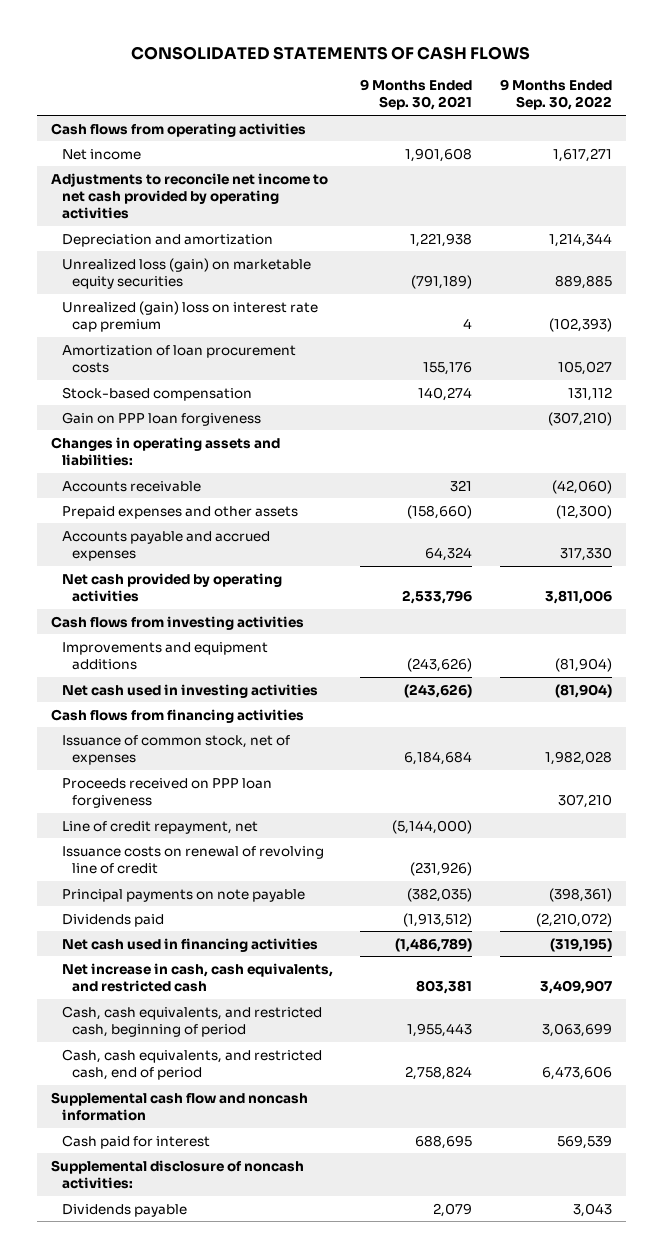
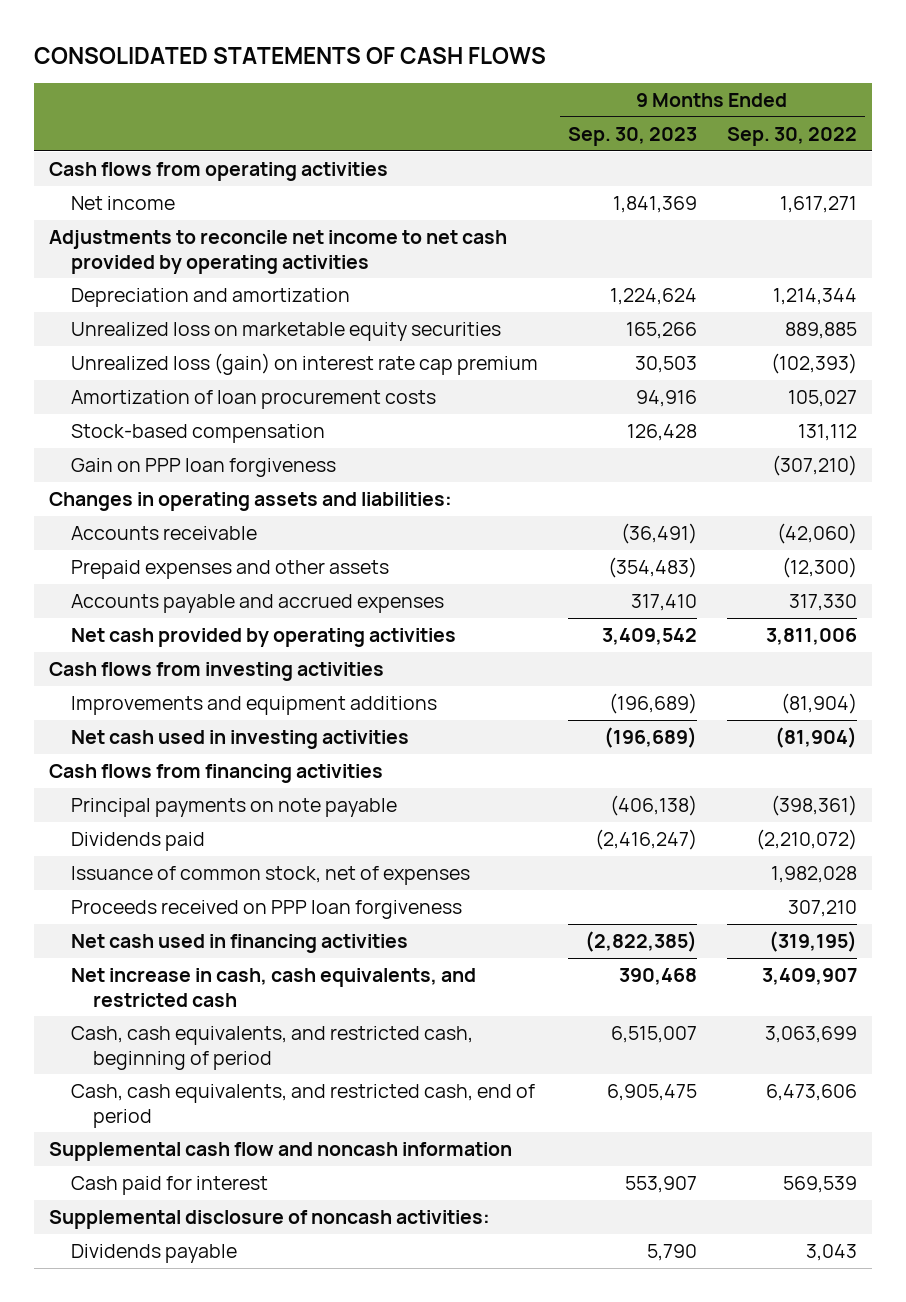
- | 9 Months Ended Sep. 30, 2021 | 9 Months Ended Sep. 30, 2022
+ | 9 Months Ended Sep. 30, 2023 | 9 Months Ended Sep. 30, 2022
- Unrealized loss (gain) on marketable equity securities | (791,189) | 889,885
- Unrealized (gain) loss on interest rate cap premium | 4 | (102,393)
+ Unrealized loss on marketable equity securities | 165,266 | 889,885
+ Unrealized loss (gain) on interest rate cap premium | 30,503 | (102,393)
- Line of credit repayment, net | (5,144,000) |
- Issuance costs on renewal of revolving line of credit | (231,926) |
moved down: Issuance of common stock, net of expenses | | 1,982,028
moved down: Proceeds received on PPP loan forgiveness | | 307,210

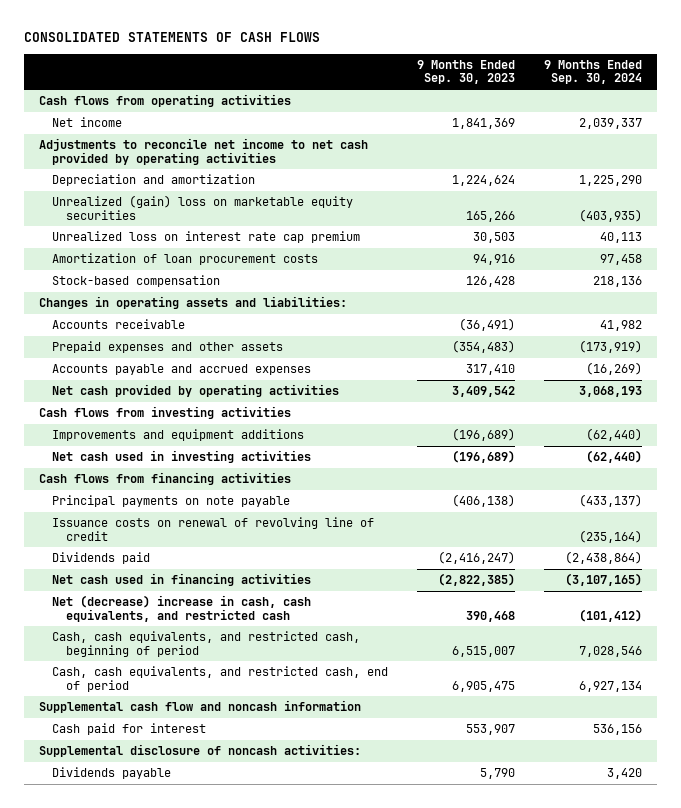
- | 9 Months Ended Sep. 30, 2023 | 9 Months Ended Sep. 30, 2022
+ | 9 Months Ended Sep. 30, 2023 | 9 Months Ended Sep. 30, 2024
- Unrealized loss on marketable equity securities | 165,266 | 889,885
- Unrealized loss (gain) on interest rate cap premium | 30,503 | (102,393)
+ Unrealized (gain) loss on marketable equity securities | 165,266 | (403,935)
+ Unrealized loss on interest rate cap premium | 30,503 | 40,113
- Gain on PPP loan forgiveness | | (307,210)
+ Issuance costs on renewal of revolving line of credit | | (235,164)
- Issuance of common stock, net of expenses | | 1,982,028
- Proceeds received on PPP loan forgiveness | | 307,210
- Net increase in cash, cash equivalents, and restricted cash | 390,468 | 3,409,907
+ Net (decrease) increase in cash, cash equivalents, and restricted cash | 390,468 | (101,412)

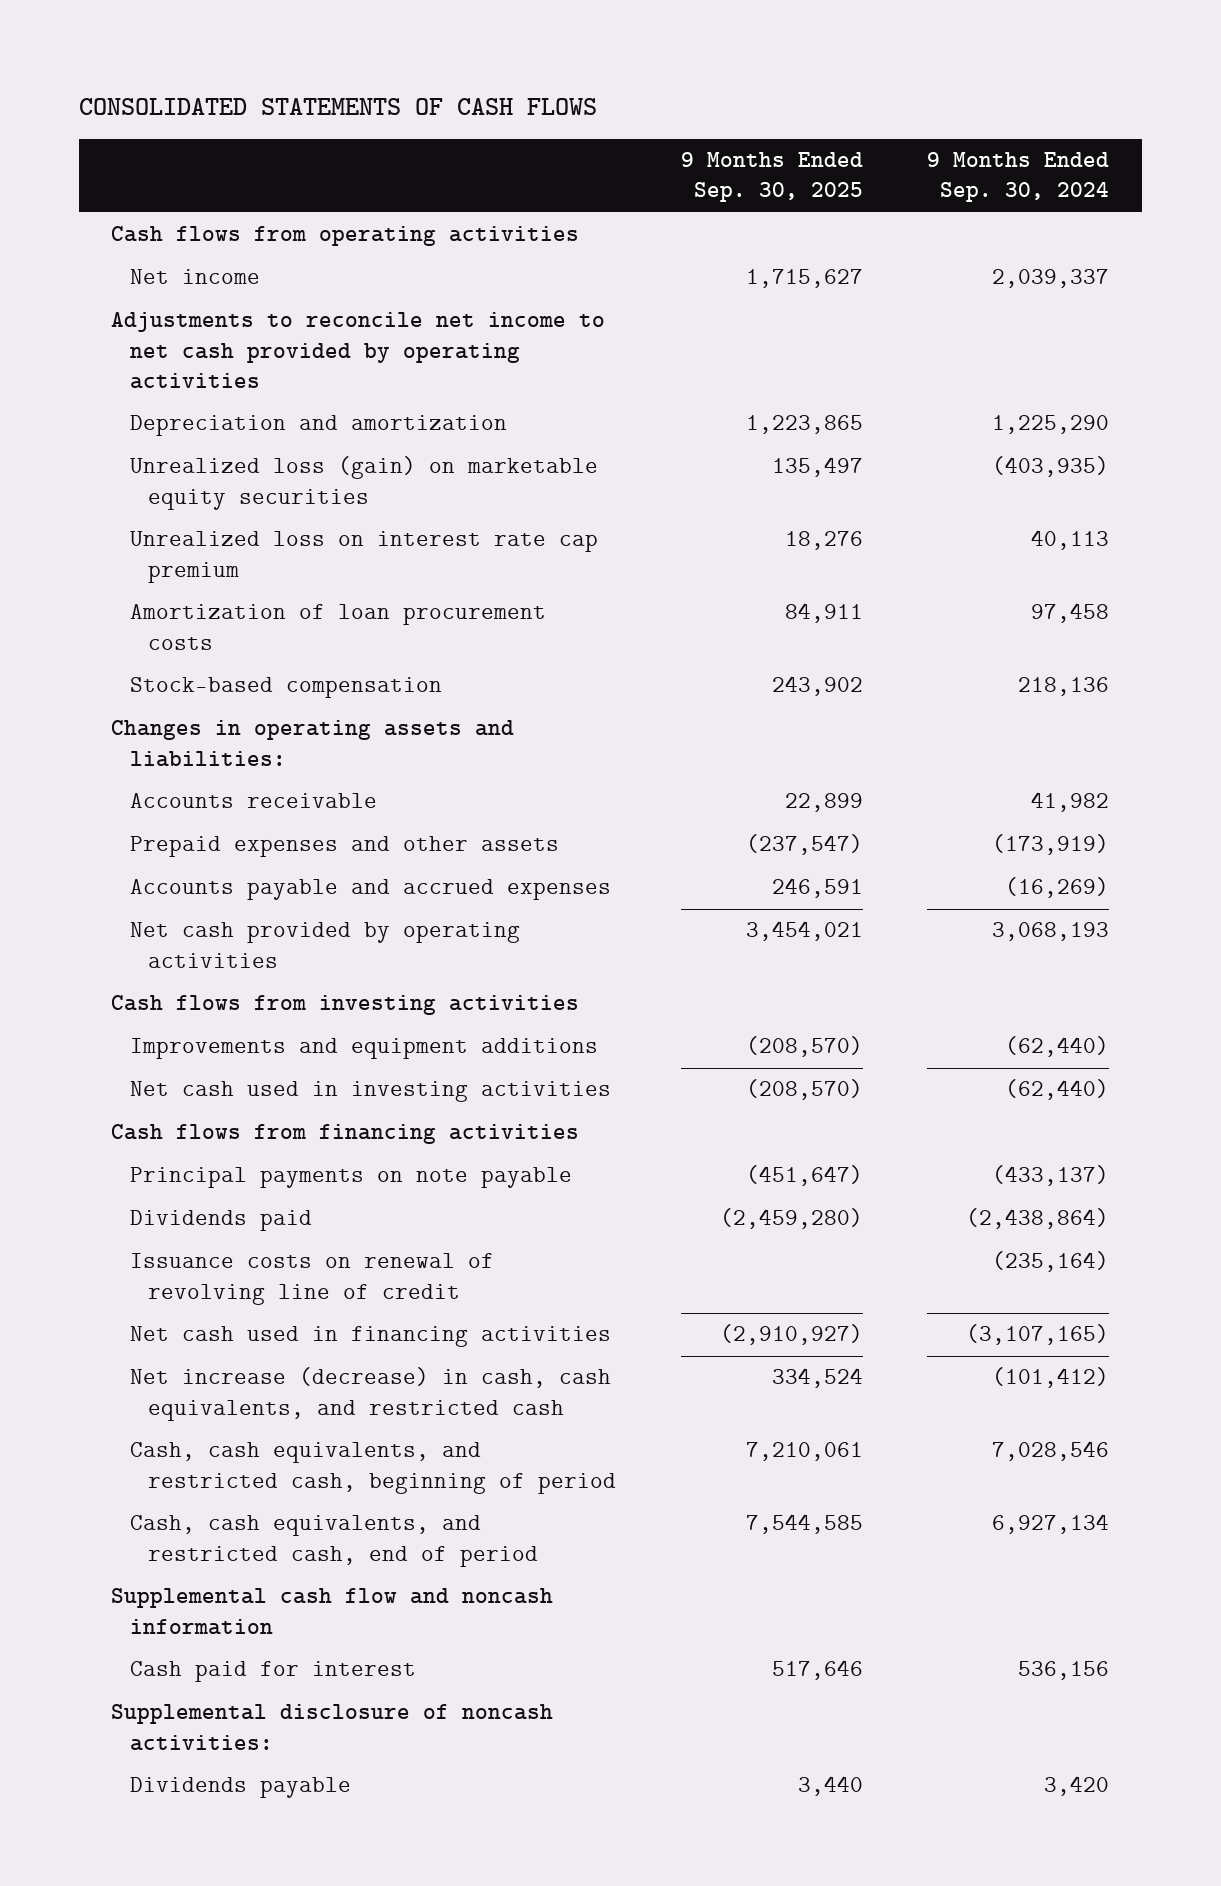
- | 9 Months Ended Sep. 30, 2023 | 9 Months Ended Sep. 30, 2024
+ | 9 Months Ended Sep. 30, 2025 | 9 Months Ended Sep. 30, 2024
- Unrealized (gain) loss on marketable equity securities | 165,266 | (403,935)
+ Unrealized loss (gain) on marketable equity securities | 135,497 | (403,935)
moved down: Issuance costs on renewal of revolving line of credit | | (235,164)
- Net (decrease) increase in cash, cash equivalents, and restricted cash | 390,468 | (101,412)
+ Net increase (decrease) in cash, cash equivalents, and restricted cash | 334,524 | (101,412)

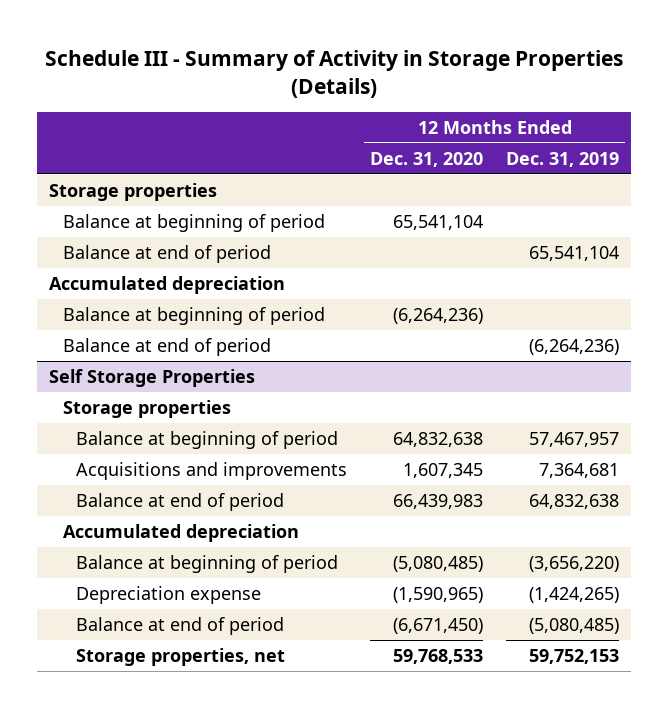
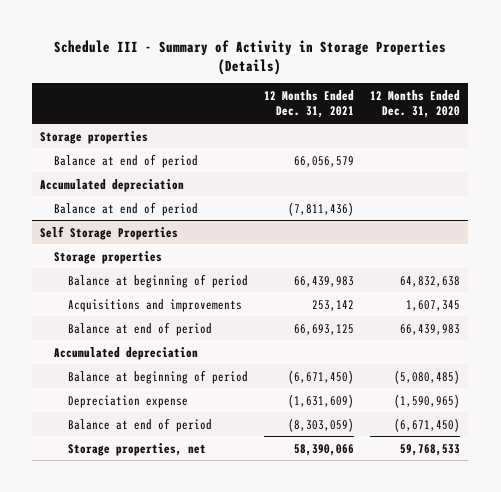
- | 12 Months Ended Dec. 31, 2020 | 12 Months Ended Dec. 31, 2019
+ | 12 Months Ended Dec. 31, 2021 | 12 Months Ended Dec. 31, 2020
- Balance at beginning of period | 65,541,104 |
- Balance at beginning of period | (6,264,236) |

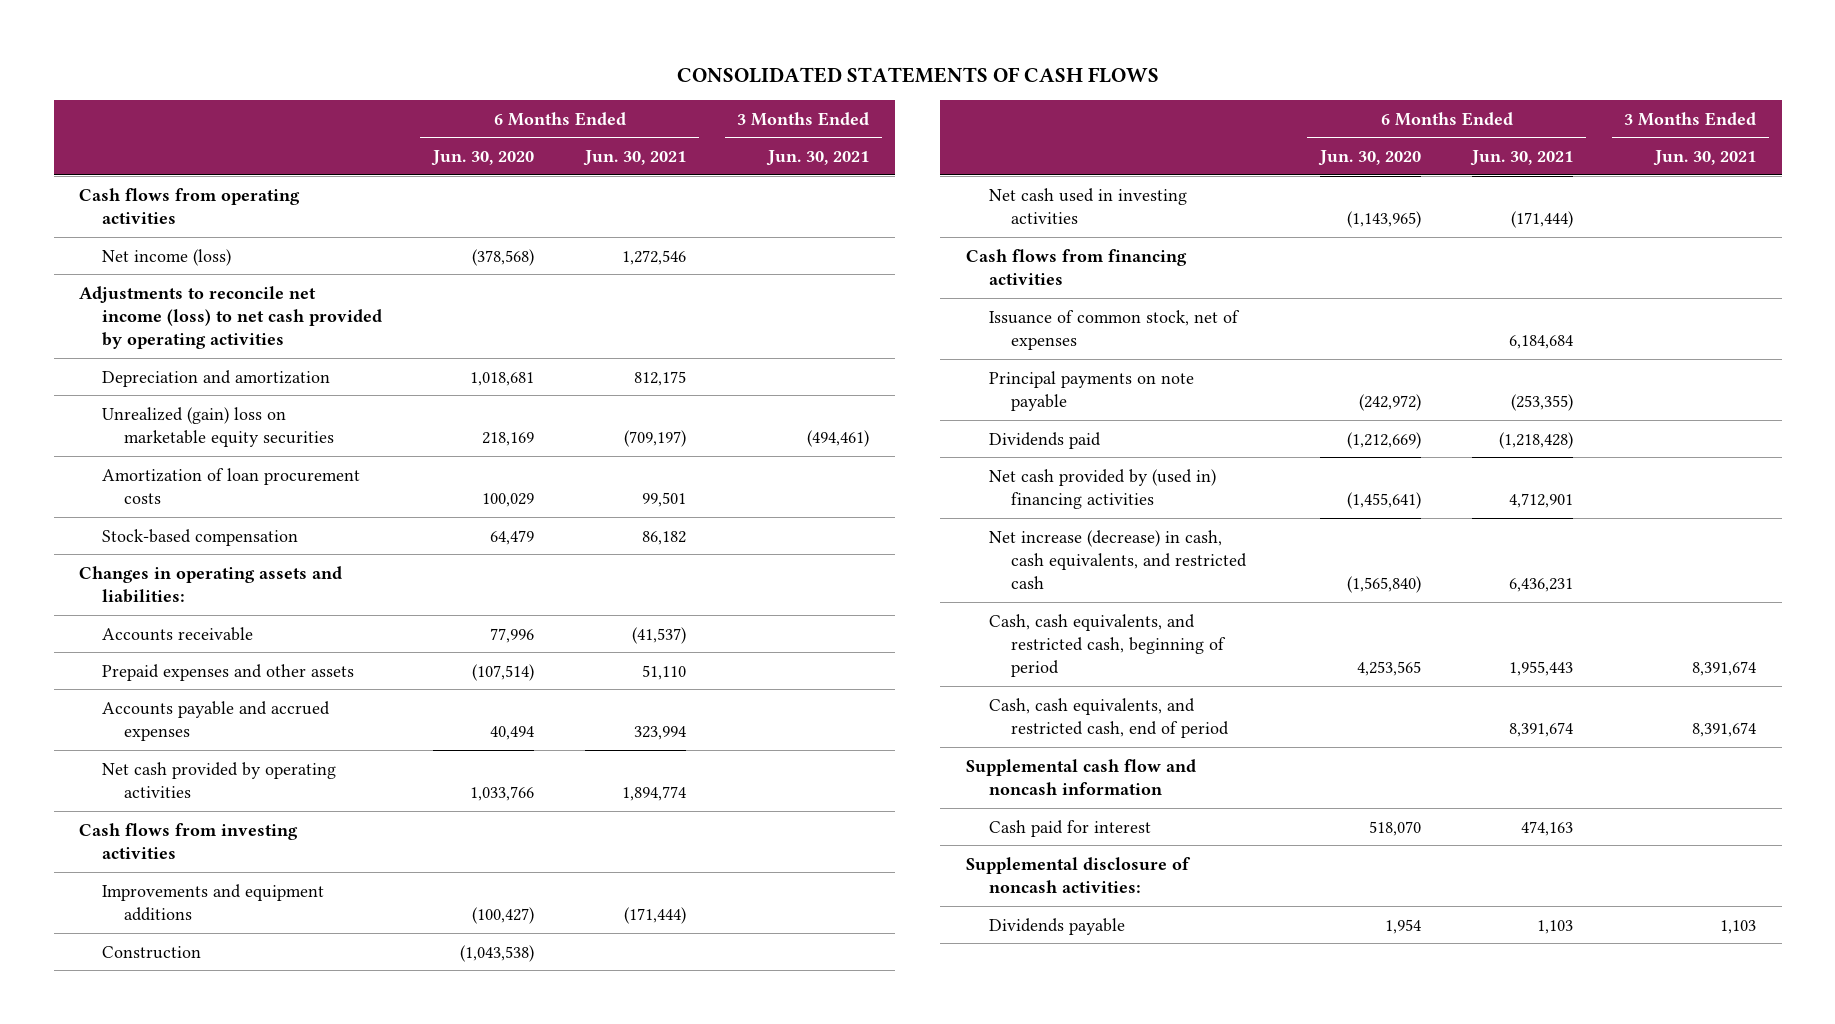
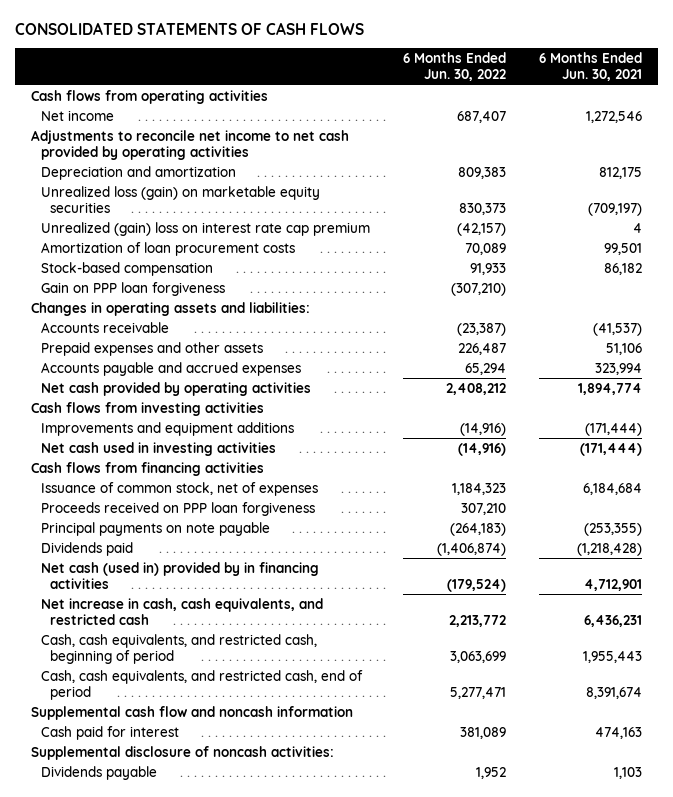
- | 6 Months Ended Jun. 30, 2020 | 6 Months Ended Jun. 30, 2021 | 3 Months Ended Jun. 30, 2021
+ | 6 Months Ended Jun. 30, 2022 | 6 Months Ended Jun. 30, 2021
- Net income (loss) | (378,568) | 1,272,546 |
- Adjustments to reconcile net income (loss) to net cash provided by operating activities
+ Net income | 687,407 | 1,272,546
+ Adjustments to reconcile net income to net cash provided by operating activities
- Unrealized (gain) loss on marketable equity securities | 218,169 | (709,197) | (494,461)
+ Unrealized loss (gain) on marketable equity securities | 830,373 | (709,197)
+ Unrealized (gain) loss on interest rate cap premium | (42,157) | 4
+ Gain on PPP loan forgiveness | (307,210) |
- Prepaid expenses and other assets | (107,514) | 51,110 |
+ Prepaid expenses and other assets | 226,487 | 51,106
- Construction | (1,043,538) | |
+ Proceeds received on PPP loan forgiveness | 307,210 |
- Net cash provided by (used in) financing activities | (1,455,641) | 4,712,901 |
- Net increase (decrease) in cash, cash equivalents, and restricted cash | (1,565,840) | 6,436,231 |
+ Net cash (used in) provided by in financing activities | (179,524) | 4,712,901
+ Net increase in cash, cash equivalents, and restricted cash | 2,213,772 | 6,436,231

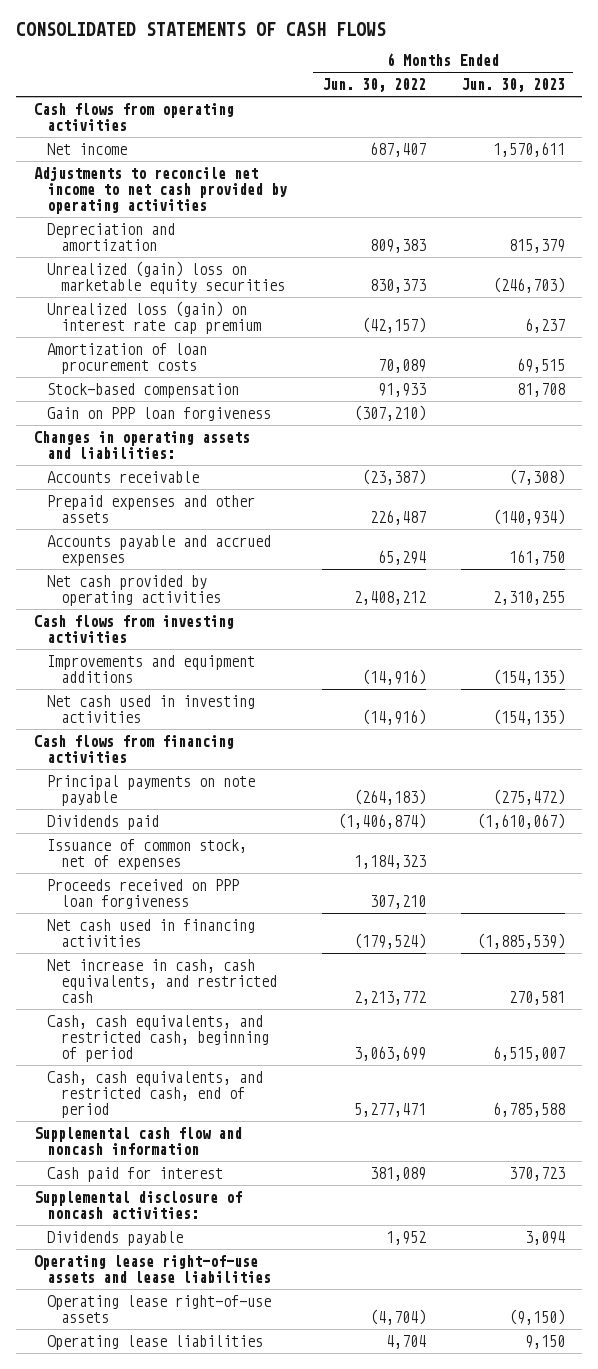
- | 6 Months Ended Jun. 30, 2022 | 6 Months Ended Jun. 30, 2021
+ | 6 Months Ended Jun. 30, 2022 | 6 Months Ended Jun. 30, 2023
- Unrealized loss (gain) on marketable equity securities | 830,373 | (709,197)
- Unrealized (gain) loss on interest rate cap premium | (42,157) | 4
+ Unrealized (gain) loss on marketable equity securities | 830,373 | (246,703)
+ Unrealized loss (gain) on interest rate cap premium | (42,157) | 6,237
- Net cash (used in) provided by in financing activities | (179,524) | 4,712,901
moved down: Issuance of common stock, net of expenses | 1,184,323 |
moved down: Proceeds received on PPP loan forgiveness | 307,210 |
+ Net cash used in financing activities | (179,524) | (1,885,539)
+ Operating lease right-of-use assets and lease liabilities
+ Operating lease right-of-use assets | (4,704) | (9,150)
+ Operating lease liabilities | 4,704 | 9,150

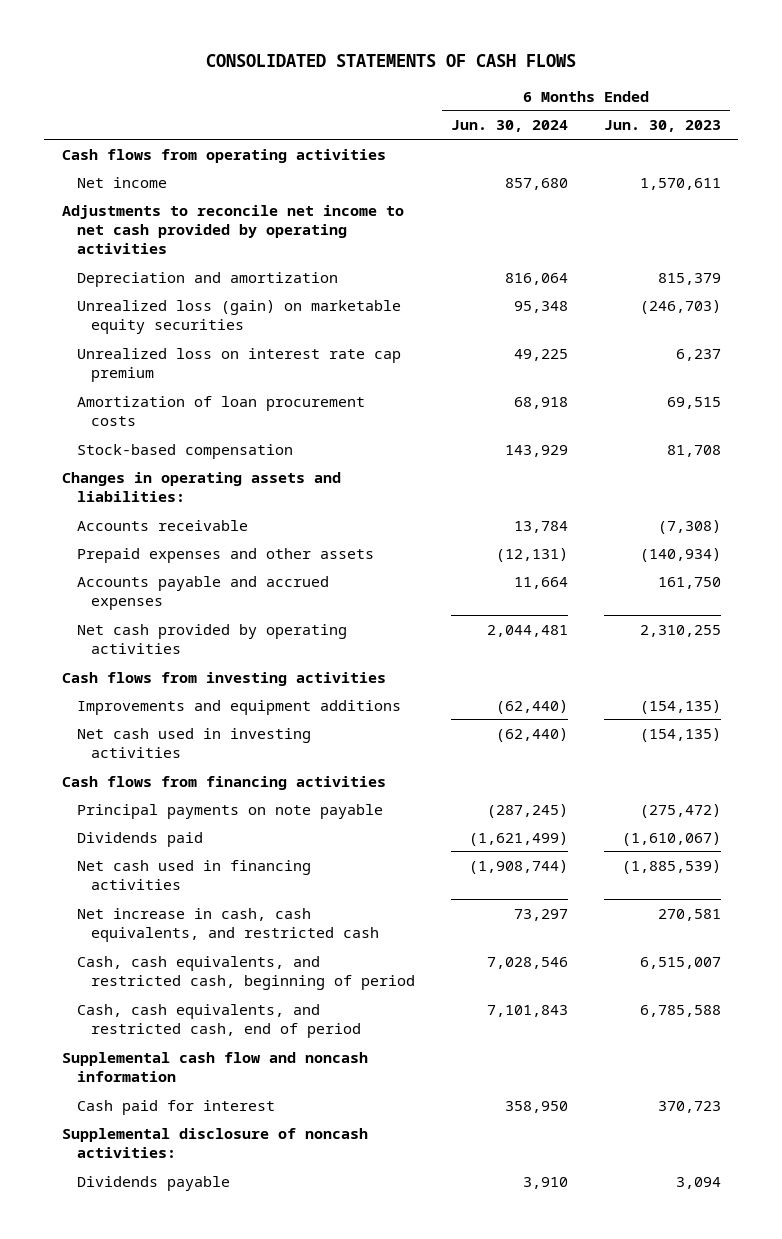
- | 6 Months Ended Jun. 30, 2022 | 6 Months Ended Jun. 30, 2023
+ | 6 Months Ended Jun. 30, 2024 | 6 Months Ended Jun. 30, 2023
- Unrealized (gain) loss on marketable equity securities | 830,373 | (246,703)
- Unrealized loss (gain) on interest rate cap premium | (42,157) | 6,237
+ Unrealized loss (gain) on marketable equity securities | 95,348 | (246,703)
+ Unrealized loss on interest rate cap premium | 49,225 | 6,237
- Gain on PPP loan forgiveness | (307,210) |
- Issuance of common stock, net of expenses | 1,184,323 |
- Proceeds received on PPP loan forgiveness | 307,210 |
- Operating lease right-of-use assets and lease liabilities
- Operating lease right-of-use assets | (4,704) | (9,150)
- Operating lease liabilities | 4,704 | 9,150

